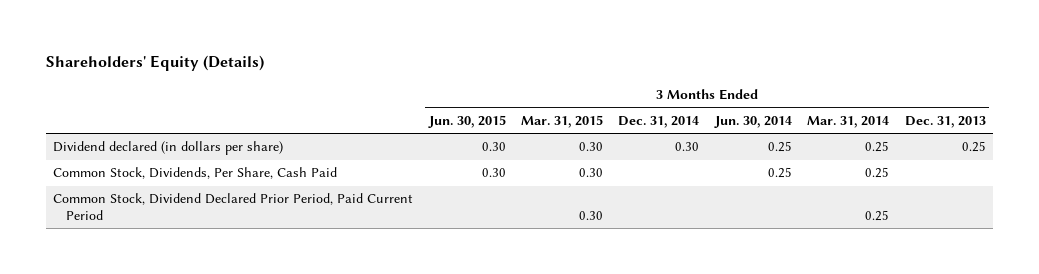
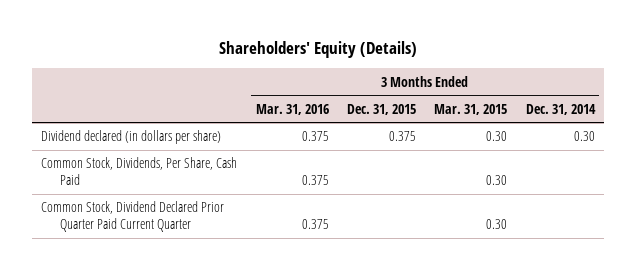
- | 3 Months Ended Jun. 30, 2015 | 3 Months Ended Mar. 31, 2015 | 3 Months Ended Dec. 31, 2014 | 3 Months Ended Jun. 30, 2014 | 3 Months Ended Mar. 31, 2014 | 3 Months Ended Dec. 31, 2013
+ | 3 Months Ended Mar. 31, 2016 | 3 Months Ended Dec. 31, 2015 | 3 Months Ended Mar. 31, 2015 | 3 Months Ended Dec. 31, 2014
- Common Stock, Dividend Declared Prior Period, Paid Current Period | | 0.30 | | | 0.25 |
+ Common Stock, Dividend Declared Prior Quarter Paid Current Quarter | 0.375 | | 0.30 |

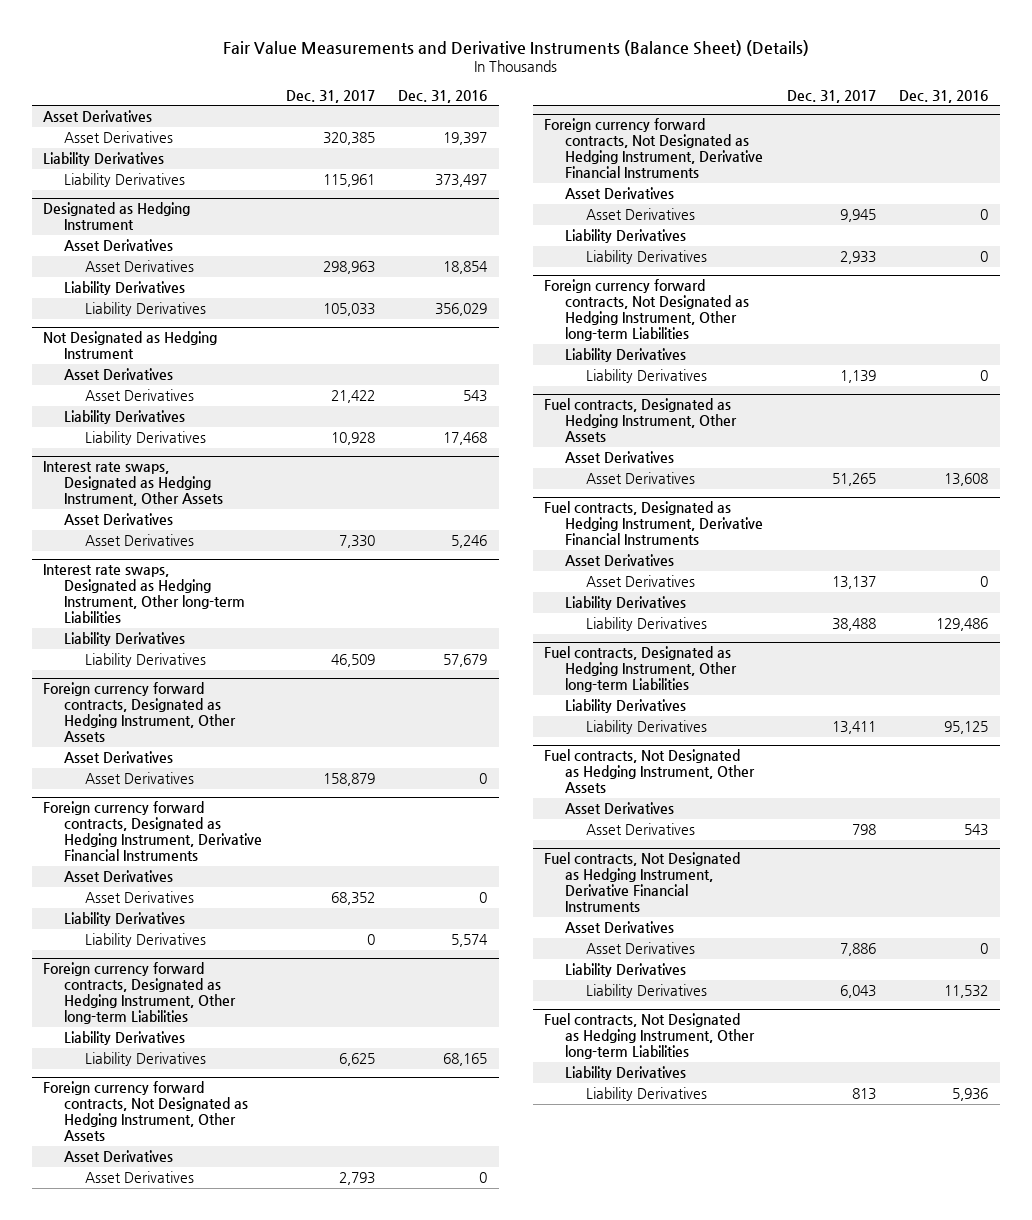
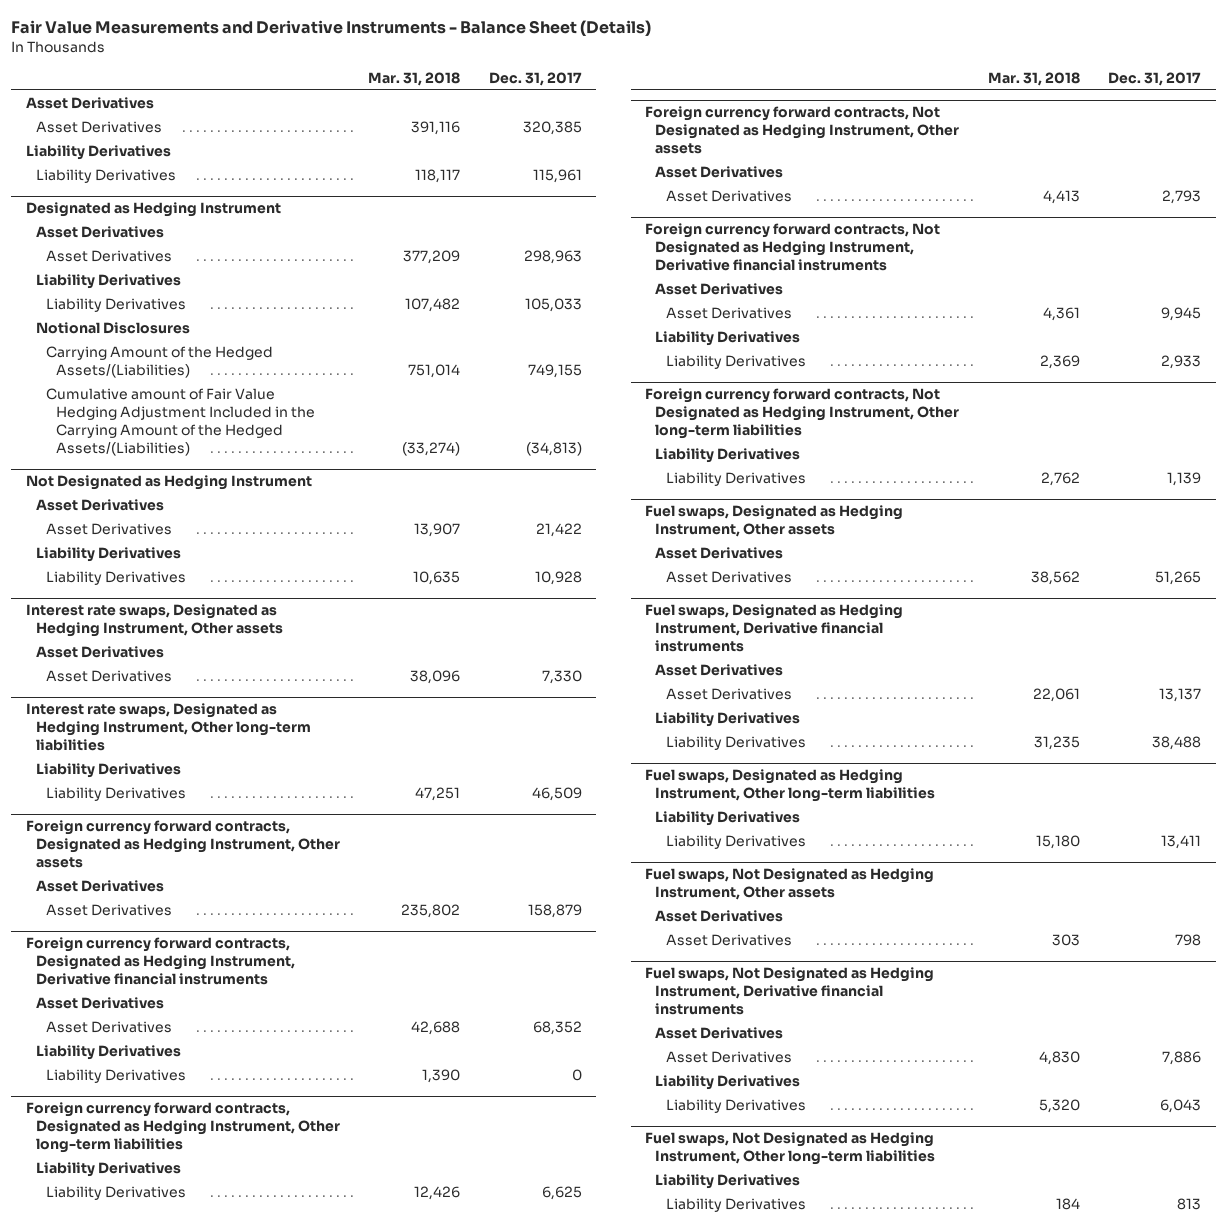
- Fair Value Measurements and Derivative Instruments (Balance Sheet) (Details)
+ Fair Value Measurements and Derivative Instruments - Balance Sheet (Details)
- | Dec. 31, 2017 | Dec. 31, 2016
+ | Mar. 31, 2018 | Dec. 31, 2017
@ Designated as Hedging Instrument
+ Notional Disclosures
+ Carrying Amount of the Hedged Assets/(Liabilities) | 751,014 | 749,155
+ Cumulative amount of Fair Value Hedging Adjustment Included in the Carrying Amount of the Hedged Assets/(Liabilities) | (33,274) | (34,813)
- Interest rate swaps, Designated as Hedging Instrument, Other Assets
+ Interest rate swaps, Designated as Hedging Instrument, Other assets
- Interest rate swaps, Designated as Hedging Instrument, Other long-term Liabilities
+ Interest rate swaps, Designated as Hedging Instrument, Other long-term liabilities
- Foreign currency forward contracts, Designated as Hedging Instrument, Other Assets
+ Foreign currency forward contracts, Designated as Hedging Instrument, Other assets
- Foreign currency forward contracts, Designated as Hedging Instrument, Derivative Financial Instruments
+ Foreign currency forward contracts, Designated as Hedging Instrument, Derivative financial instruments
- Foreign currency forward contracts, Designated as Hedging Instrument, Other long-term Liabilities
+ Foreign currency forward contracts, Designated as Hedging Instrument, Other long-term liabilities
- Foreign currency forward contracts, Not Designated as Hedging Instrument, Other Assets
+ Foreign currency forward contracts, Not Designated as Hedging Instrument, Other assets
- Foreign currency forward contracts, Not Designated as Hedging Instrument, Derivative Financial Instruments
+ Foreign currency forward contracts, Not Designated as Hedging Instrument, Derivative financial instruments
- Foreign currency forward contracts, Not Designated as Hedging Instrument, Other long-term Liabilities
+ Foreign currency forward contracts, Not Designated as Hedging Instrument, Other long-term liabilities
- Fuel contracts, Designated as Hedging Instrument, Other Assets
+ Fuel swaps, Designated as Hedging Instrument, Other assets
- Fuel contracts, Designated as Hedging Instrument, Derivative Financial Instruments
+ Fuel swaps, Designated as Hedging Instrument, Derivative financial instruments
- Fuel contracts, Designated as Hedging Instrument, Other long-term Liabilities
+ Fuel swaps, Designated as Hedging Instrument, Other long-term liabilities
- Fuel contracts, Not Designated as Hedging Instrument, Other Assets
+ Fuel swaps, Not Designated as Hedging Instrument, Other assets
- Fuel contracts, Not Designated as Hedging Instrument, Derivative Financial Instruments
+ Fuel swaps, Not Designated as Hedging Instrument, Derivative financial instruments
- Fuel contracts, Not Designated as Hedging Instrument, Other long-term Liabilities
+ Fuel swaps, Not Designated as Hedging Instrument, Other long-term liabilities

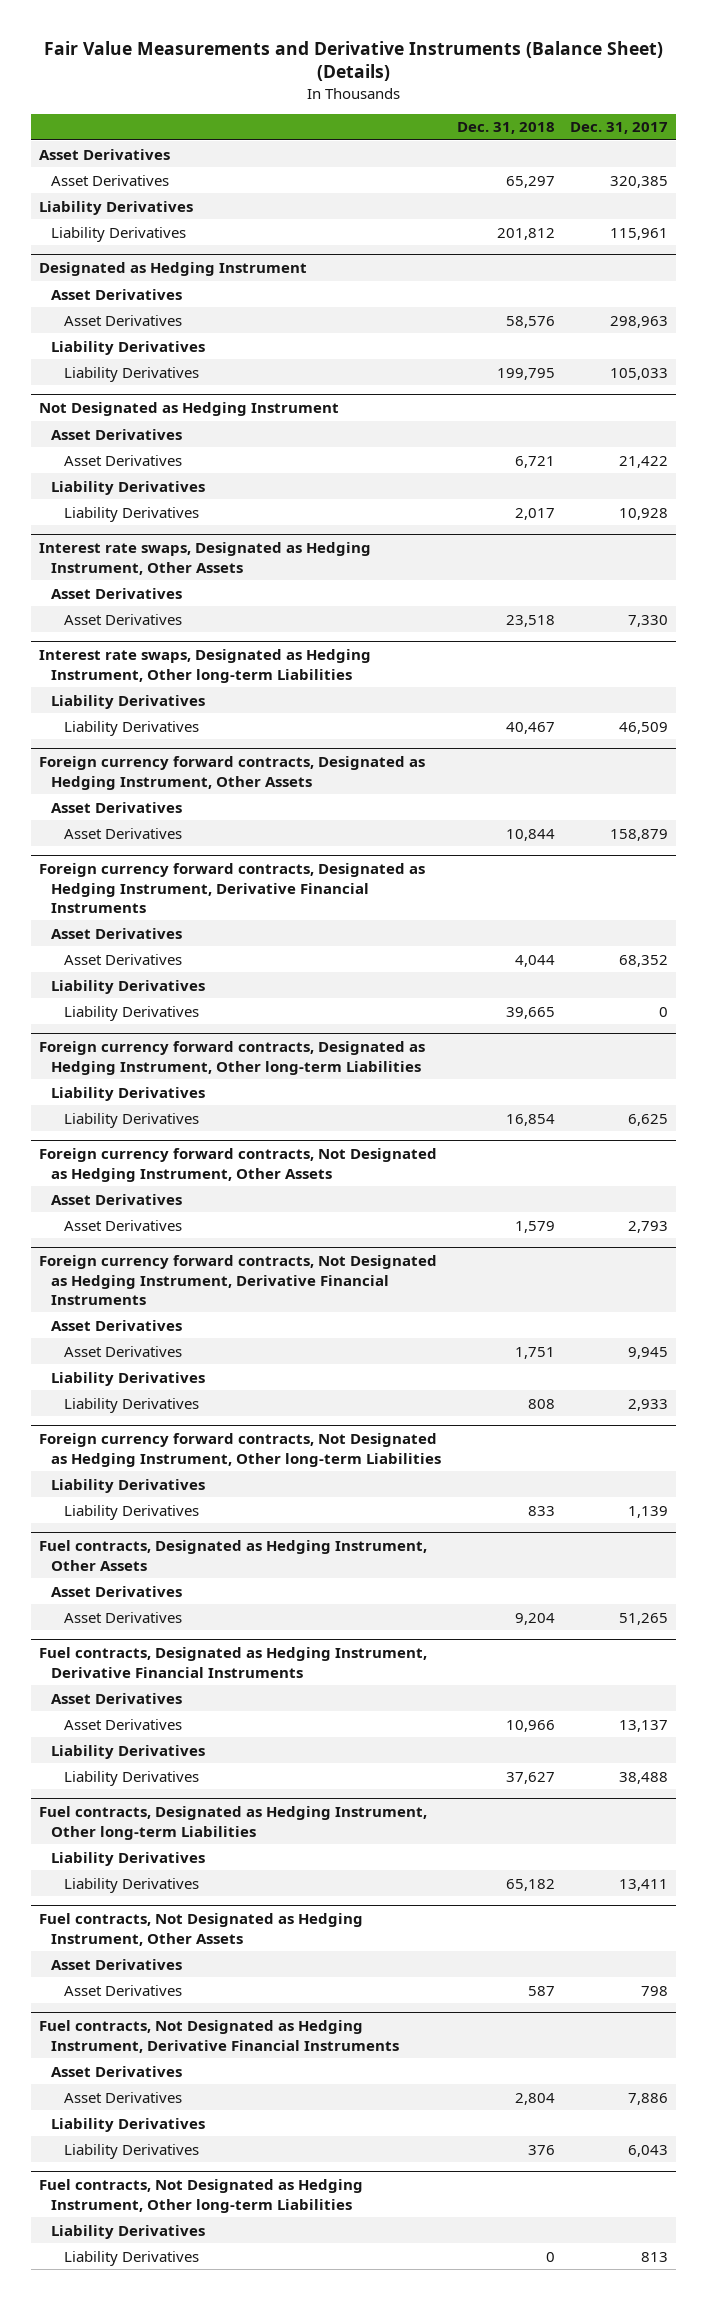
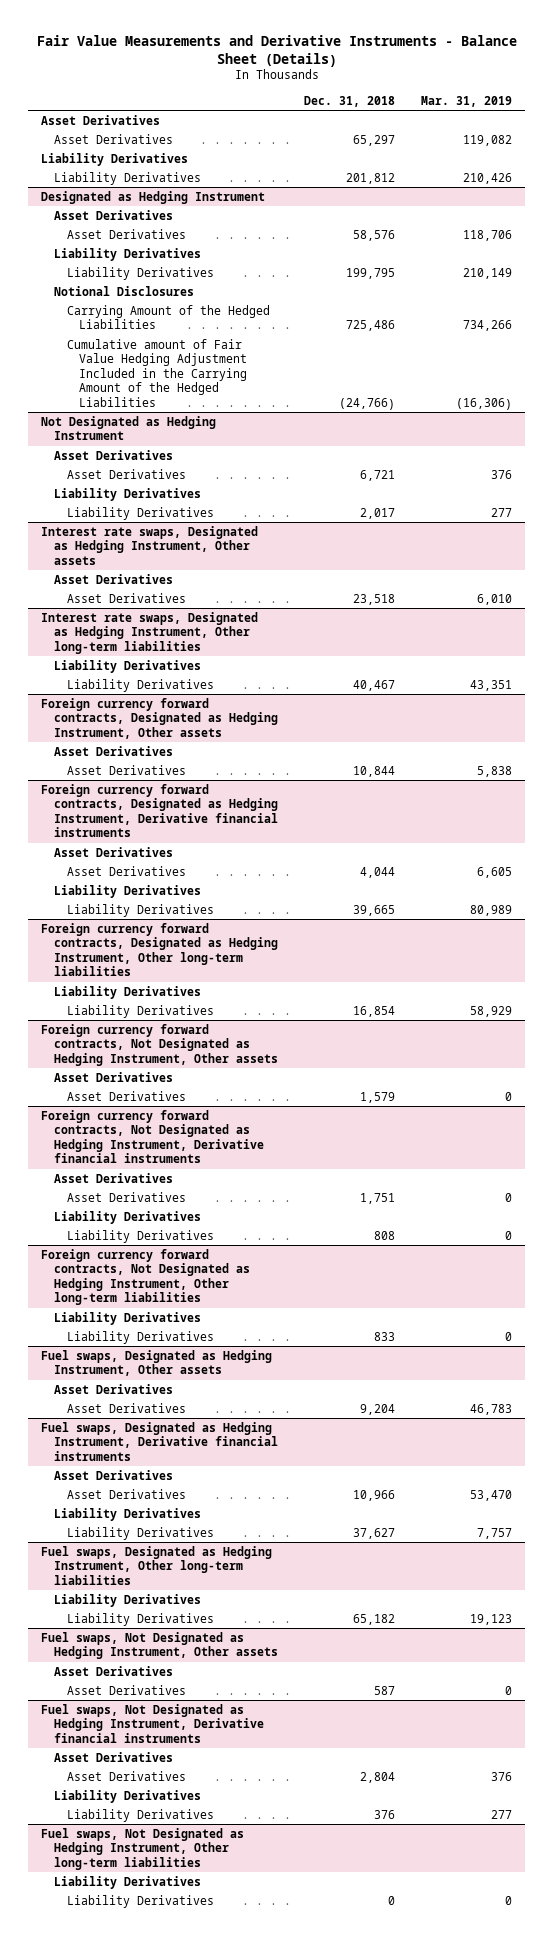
- Fair Value Measurements and Derivative Instruments (Balance Sheet) (Details)
+ Fair Value Measurements and Derivative Instruments - Balance Sheet (Details)
- | Dec. 31, 2018 | Dec. 31, 2017
+ | Dec. 31, 2018 | Mar. 31, 2019
@ Designated as Hedging Instrument
+ Notional Disclosures
+ Carrying Amount of the Hedged Liabilities | 725,486 | 734,266
+ Cumulative amount of Fair Value Hedging Adjustment Included in the Carrying Amount of the Hedged Liabilities | (24,766) | (16,306)
- Interest rate swaps, Designated as Hedging Instrument, Other Assets
+ Interest rate swaps, Designated as Hedging Instrument, Other assets
- Interest rate swaps, Designated as Hedging Instrument, Other long-term Liabilities
+ Interest rate swaps, Designated as Hedging Instrument, Other long-term liabilities
- Foreign currency forward contracts, Designated as Hedging Instrument, Other Assets
+ Foreign currency forward contracts, Designated as Hedging Instrument, Other assets
- Foreign currency forward contracts, Designated as Hedging Instrument, Derivative Financial Instruments
+ Foreign currency forward contracts, Designated as Hedging Instrument, Derivative financial instruments
- Foreign currency forward contracts, Designated as Hedging Instrument, Other long-term Liabilities
+ Foreign currency forward contracts, Designated as Hedging Instrument, Other long-term liabilities
- Foreign currency forward contracts, Not Designated as Hedging Instrument, Other Assets
+ Foreign currency forward contracts, Not Designated as Hedging Instrument, Other assets
- Foreign currency forward contracts, Not Designated as Hedging Instrument, Derivative Financial Instruments
+ Foreign currency forward contracts, Not Designated as Hedging Instrument, Derivative financial instruments
- Foreign currency forward contracts, Not Designated as Hedging Instrument, Other long-term Liabilities
+ Foreign currency forward contracts, Not Designated as Hedging Instrument, Other long-term liabilities
- Fuel contracts, Designated as Hedging Instrument, Other Assets
+ Fuel swaps, Designated as Hedging Instrument, Other assets
- Fuel contracts, Designated as Hedging Instrument, Derivative Financial Instruments
+ Fuel swaps, Designated as Hedging Instrument, Derivative financial instruments
- Fuel contracts, Designated as Hedging Instrument, Other long-term Liabilities
+ Fuel swaps, Designated as Hedging Instrument, Other long-term liabilities
- Fuel contracts, Not Designated as Hedging Instrument, Other Assets
+ Fuel swaps, Not Designated as Hedging Instrument, Other assets
- Fuel contracts, Not Designated as Hedging Instrument, Derivative Financial Instruments
+ Fuel swaps, Not Designated as Hedging Instrument, Derivative financial instruments
- Fuel contracts, Not Designated as Hedging Instrument, Other long-term Liabilities
+ Fuel swaps, Not Designated as Hedging Instrument, Other long-term liabilities

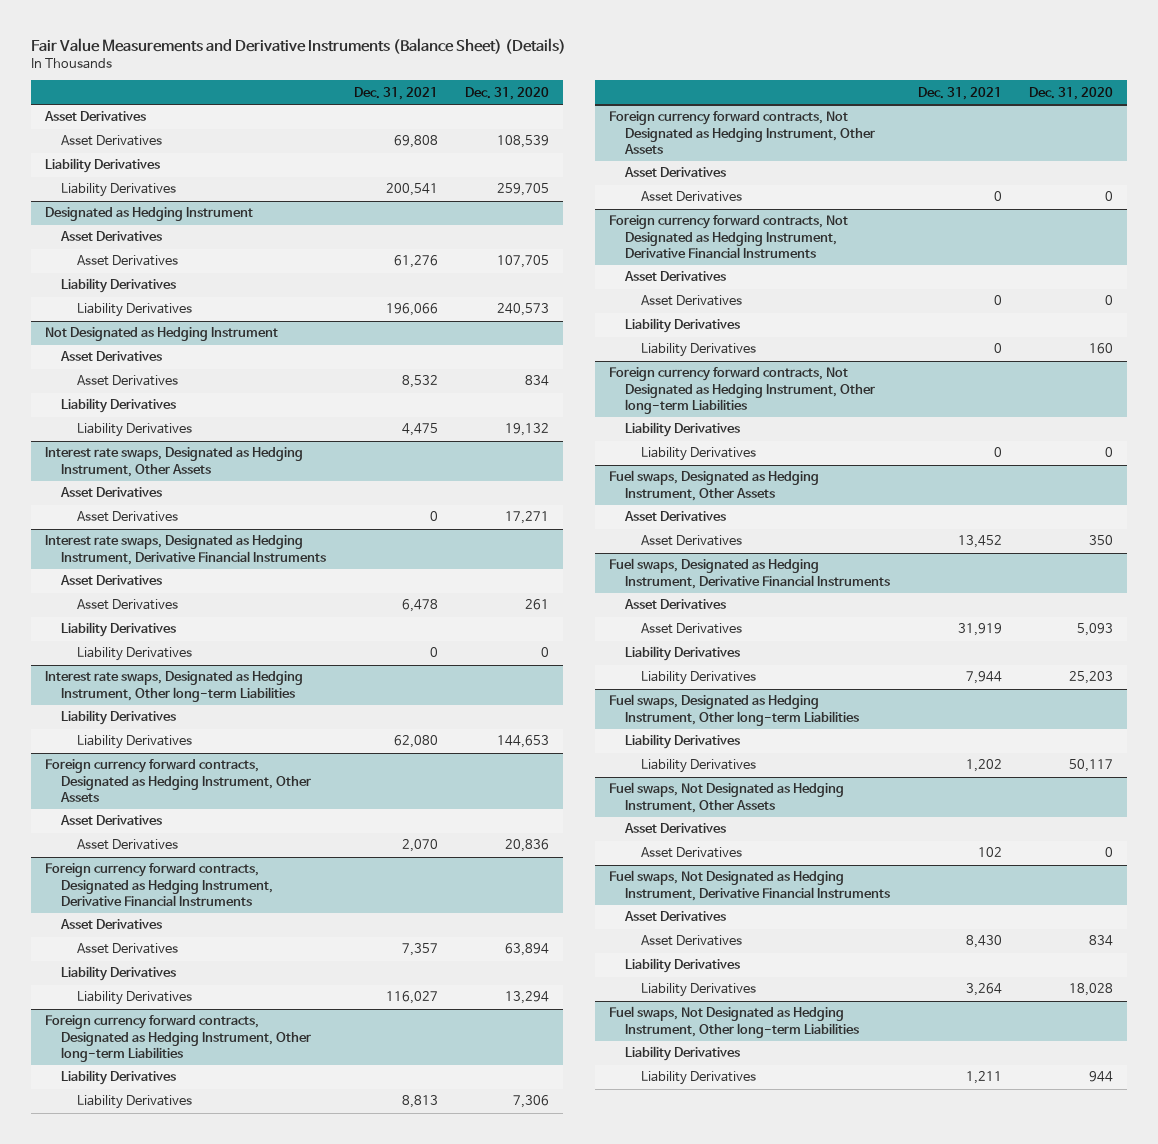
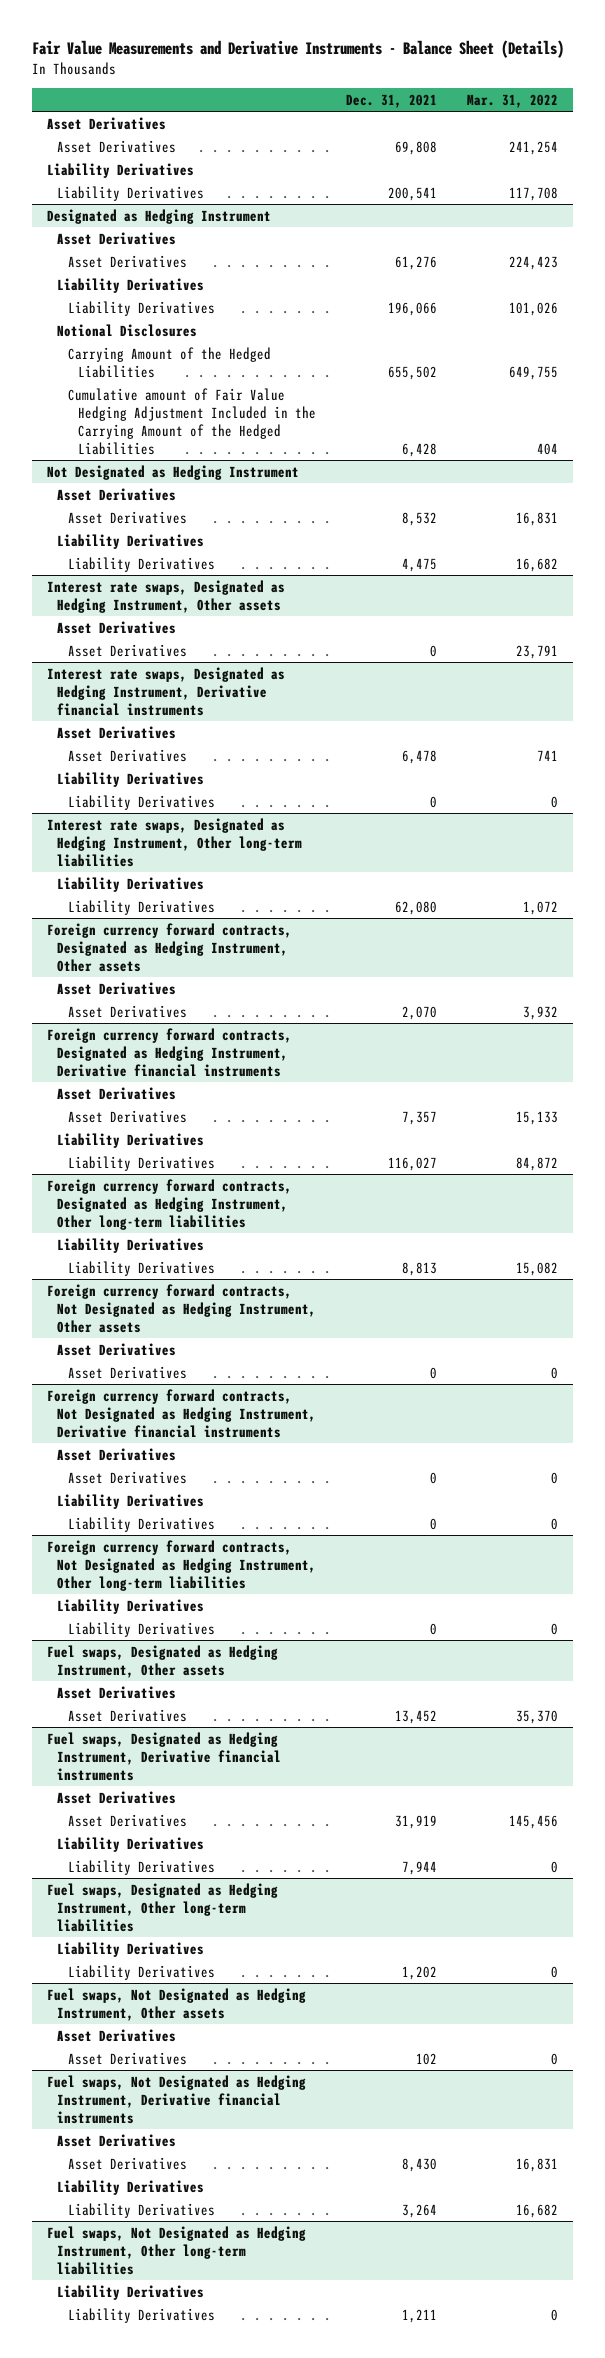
- Fair Value Measurements and Derivative Instruments (Balance Sheet) (Details)
+ Fair Value Measurements and Derivative Instruments - Balance Sheet (Details)
- | Dec. 31, 2021 | Dec. 31, 2020
+ | Dec. 31, 2021 | Mar. 31, 2022
@ Designated as Hedging Instrument
+ Notional Disclosures
+ Carrying Amount of the Hedged Liabilities | 655,502 | 649,755
+ Cumulative amount of Fair Value Hedging Adjustment Included in the Carrying Amount of the Hedged Liabilities | 6,428 | 404
- Interest rate swaps, Designated as Hedging Instrument, Other Assets
+ Interest rate swaps, Designated as Hedging Instrument, Other assets
- Interest rate swaps, Designated as Hedging Instrument, Derivative Financial Instruments
+ Interest rate swaps, Designated as Hedging Instrument, Derivative financial instruments
- Interest rate swaps, Designated as Hedging Instrument, Other long-term Liabilities
+ Interest rate swaps, Designated as Hedging Instrument, Other long-term liabilities
- Foreign currency forward contracts, Designated as Hedging Instrument, Other Assets
+ Foreign currency forward contracts, Designated as Hedging Instrument, Other assets
- Foreign currency forward contracts, Designated as Hedging Instrument, Derivative Financial Instruments
+ Foreign currency forward contracts, Designated as Hedging Instrument, Derivative financial instruments
- Foreign currency forward contracts, Designated as Hedging Instrument, Other long-term Liabilities
+ Foreign currency forward contracts, Designated as Hedging Instrument, Other long-term liabilities
- Foreign currency forward contracts, Not Designated as Hedging Instrument, Other Assets
+ Foreign currency forward contracts, Not Designated as Hedging Instrument, Other assets
- Foreign currency forward contracts, Not Designated as Hedging Instrument, Derivative Financial Instruments
+ Foreign currency forward contracts, Not Designated as Hedging Instrument, Derivative financial instruments
- Foreign currency forward contracts, Not Designated as Hedging Instrument, Other long-term Liabilities
+ Foreign currency forward contracts, Not Designated as Hedging Instrument, Other long-term liabilities
- Fuel swaps, Designated as Hedging Instrument, Other Assets
+ Fuel swaps, Designated as Hedging Instrument, Other assets
- Fuel swaps, Designated as Hedging Instrument, Derivative Financial Instruments
+ Fuel swaps, Designated as Hedging Instrument, Derivative financial instruments
- Fuel swaps, Designated as Hedging Instrument, Other long-term Liabilities
+ Fuel swaps, Designated as Hedging Instrument, Other long-term liabilities
- Fuel swaps, Not Designated as Hedging Instrument, Other Assets
+ Fuel swaps, Not Designated as Hedging Instrument, Other assets
- Fuel swaps, Not Designated as Hedging Instrument, Derivative Financial Instruments
+ Fuel swaps, Not Designated as Hedging Instrument, Derivative financial instruments
- Fuel swaps, Not Designated as Hedging Instrument, Other long-term Liabilities
+ Fuel swaps, Not Designated as Hedging Instrument, Other long-term liabilities

